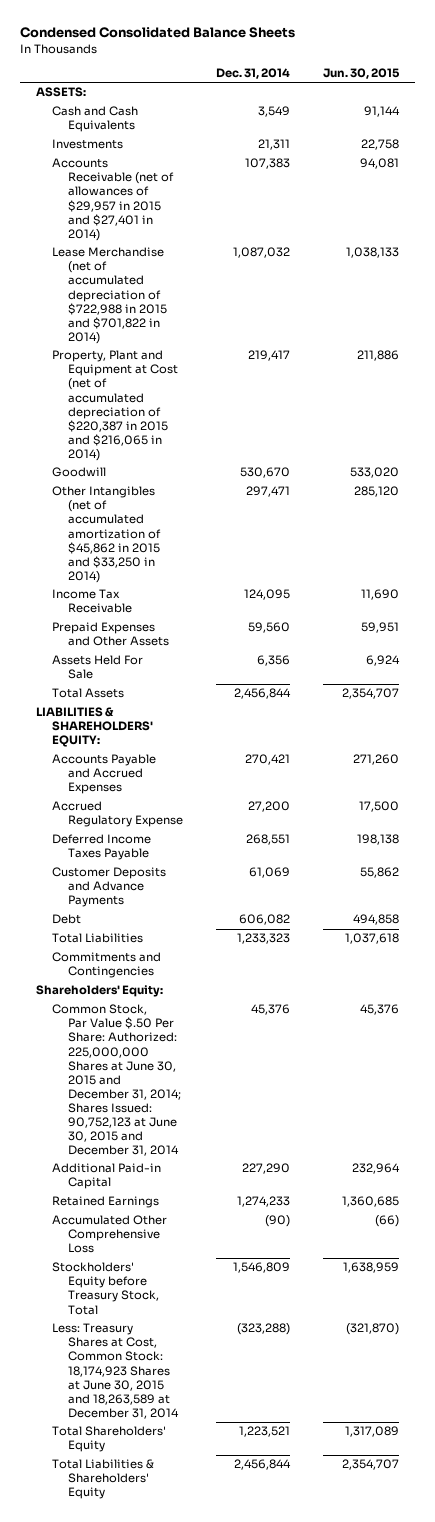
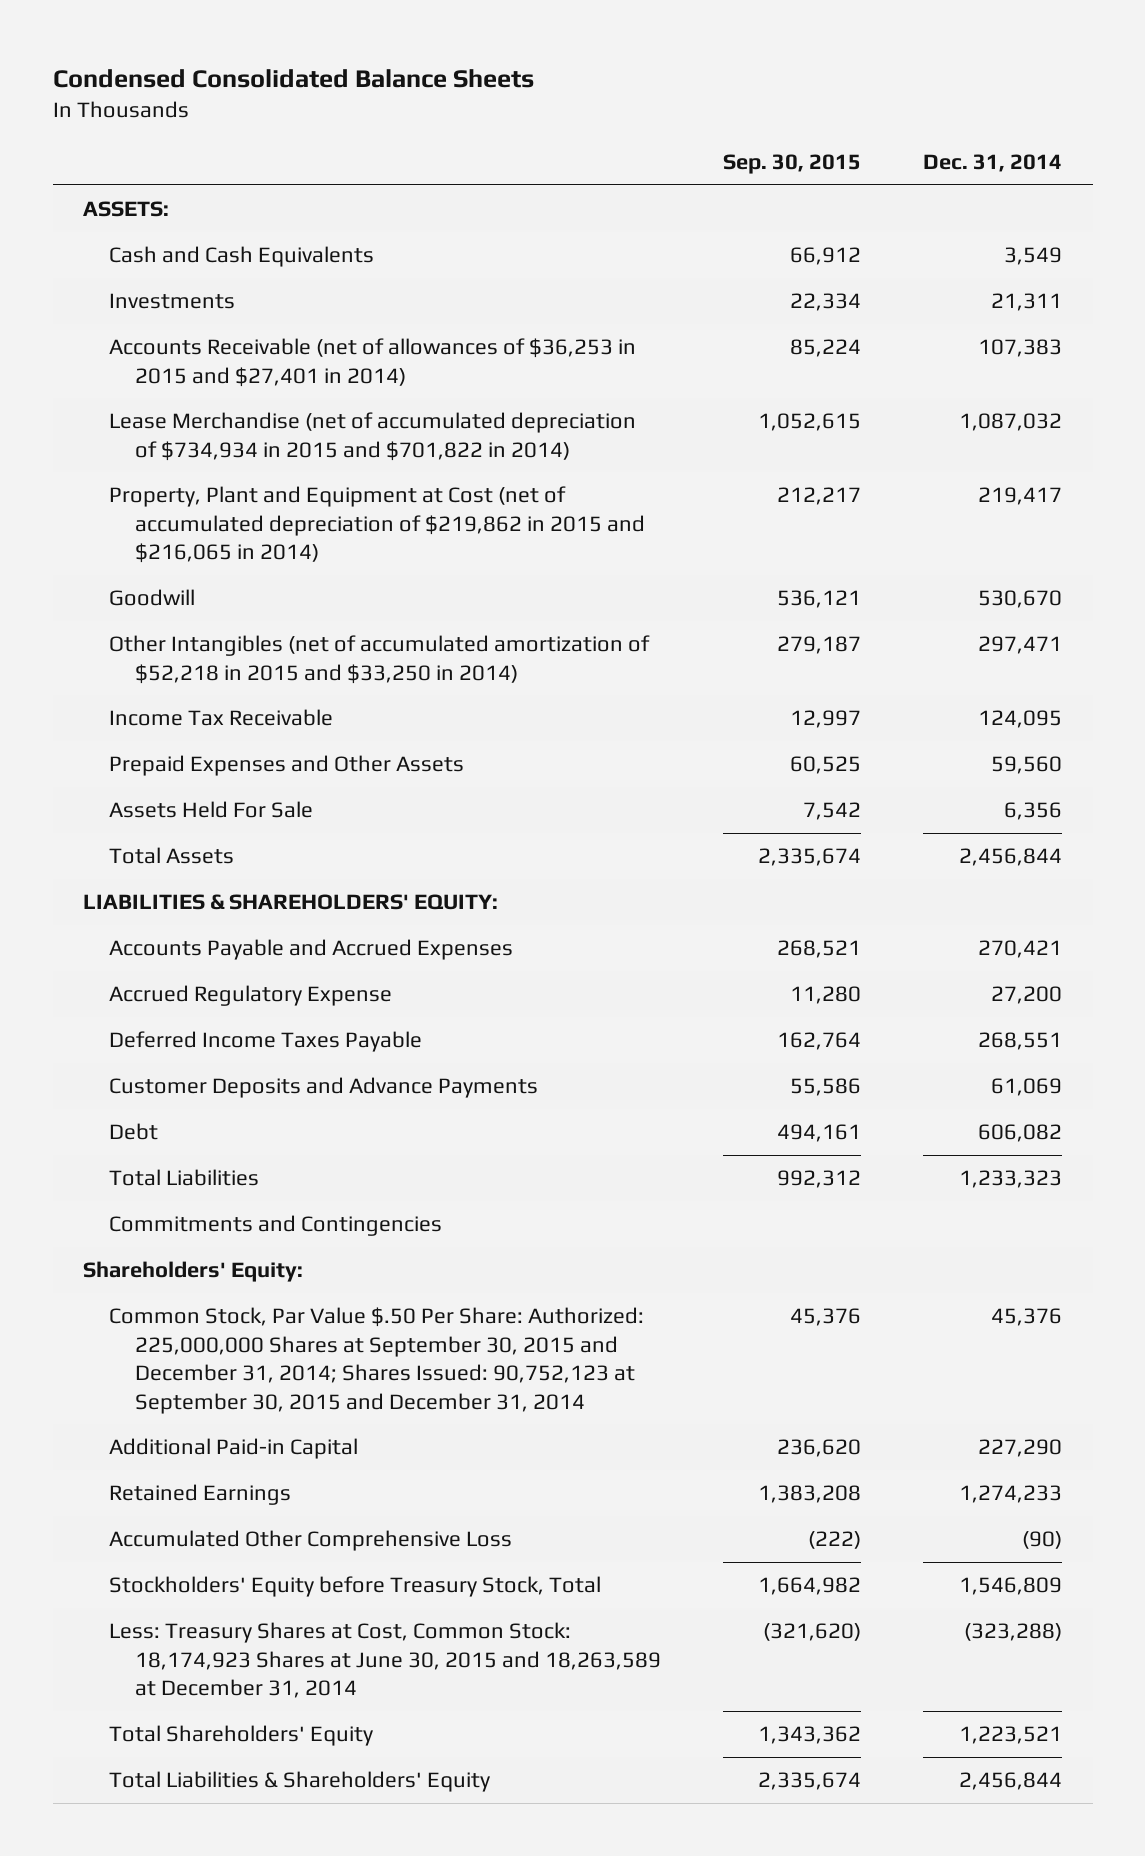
- | Dec. 31, 2014 | Jun. 30, 2015
+ | Sep. 30, 2015 | Dec. 31, 2014
- Accounts Receivable (net of allowances of $29,957 in 2015 and $27,401 in 2014) | 107,383 | 94,081
- Lease Merchandise (net of accumulated depreciation of $722,988 in 2015 and $701,822 in 2014) | 1,087,032 | 1,038,133
- Property, Plant and Equipment at Cost (net of accumulated depreciation of $220,387 in 2015 and $216,065 in 2014) | 219,417 | 211,886
+ Accounts Receivable (net of allowances of $36,253 in 2015 and $27,401 in 2014) | 85,224 | 107,383
+ Lease Merchandise (net of accumulated depreciation of $734,934 in 2015 and $701,822 in 2014) | 1,052,615 | 1,087,032
+ Property, Plant and Equipment at Cost (net of accumulated depreciation of $219,862 in 2015 and $216,065 in 2014) | 212,217 | 219,417
- Other Intangibles (net of accumulated amortization of $45,862 in 2015 and $33,250 in 2014) | 297,471 | 285,120
+ Other Intangibles (net of accumulated amortization of $52,218 in 2015 and $33,250 in 2014) | 279,187 | 297,471
- Common Stock, Par Value $.50 Per Share: Authorized: 225,000,000 Shares at June 30, 2015 and December 31, 2014; Shares Issued: 90,752,123 at June 30, 2015 and December 31, 2014 | 45,376 | 45,376
+ Common Stock, Par Value $.50 Per Share: Authorized: 225,000,000 Shares at September 30, 2015 and December 31, 2014; Shares Issued: 90,752,123 at September 30, 2015 and December 31, 2014 | 45,376 | 45,376

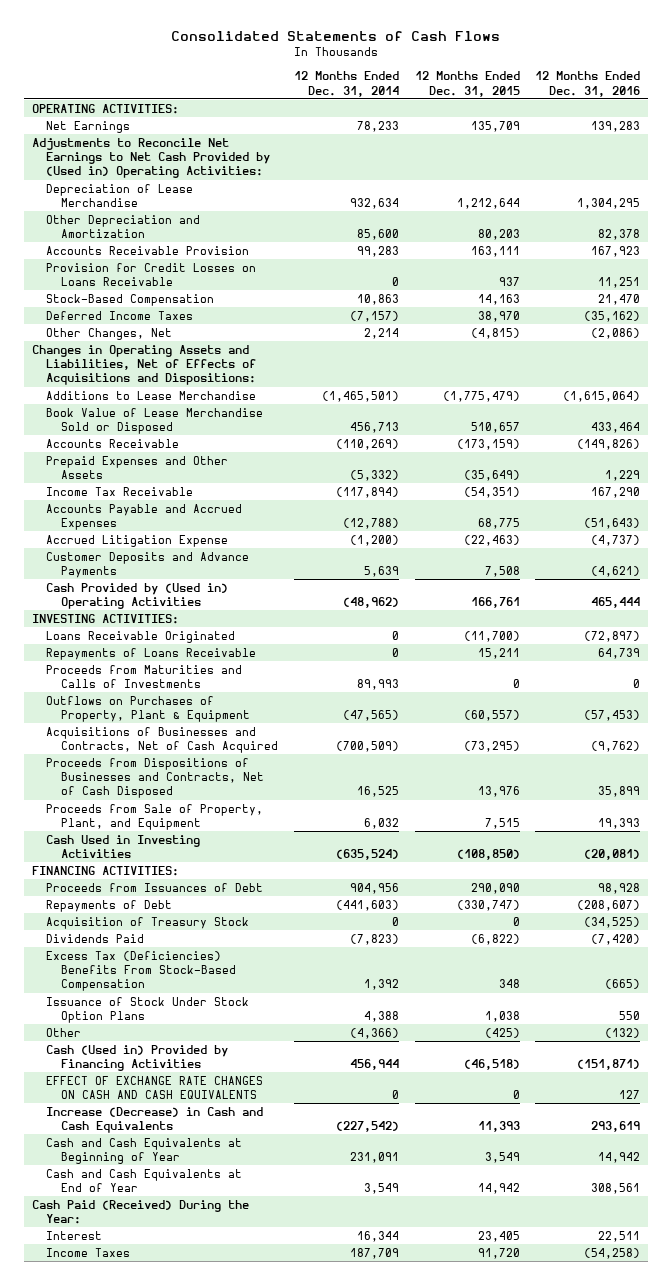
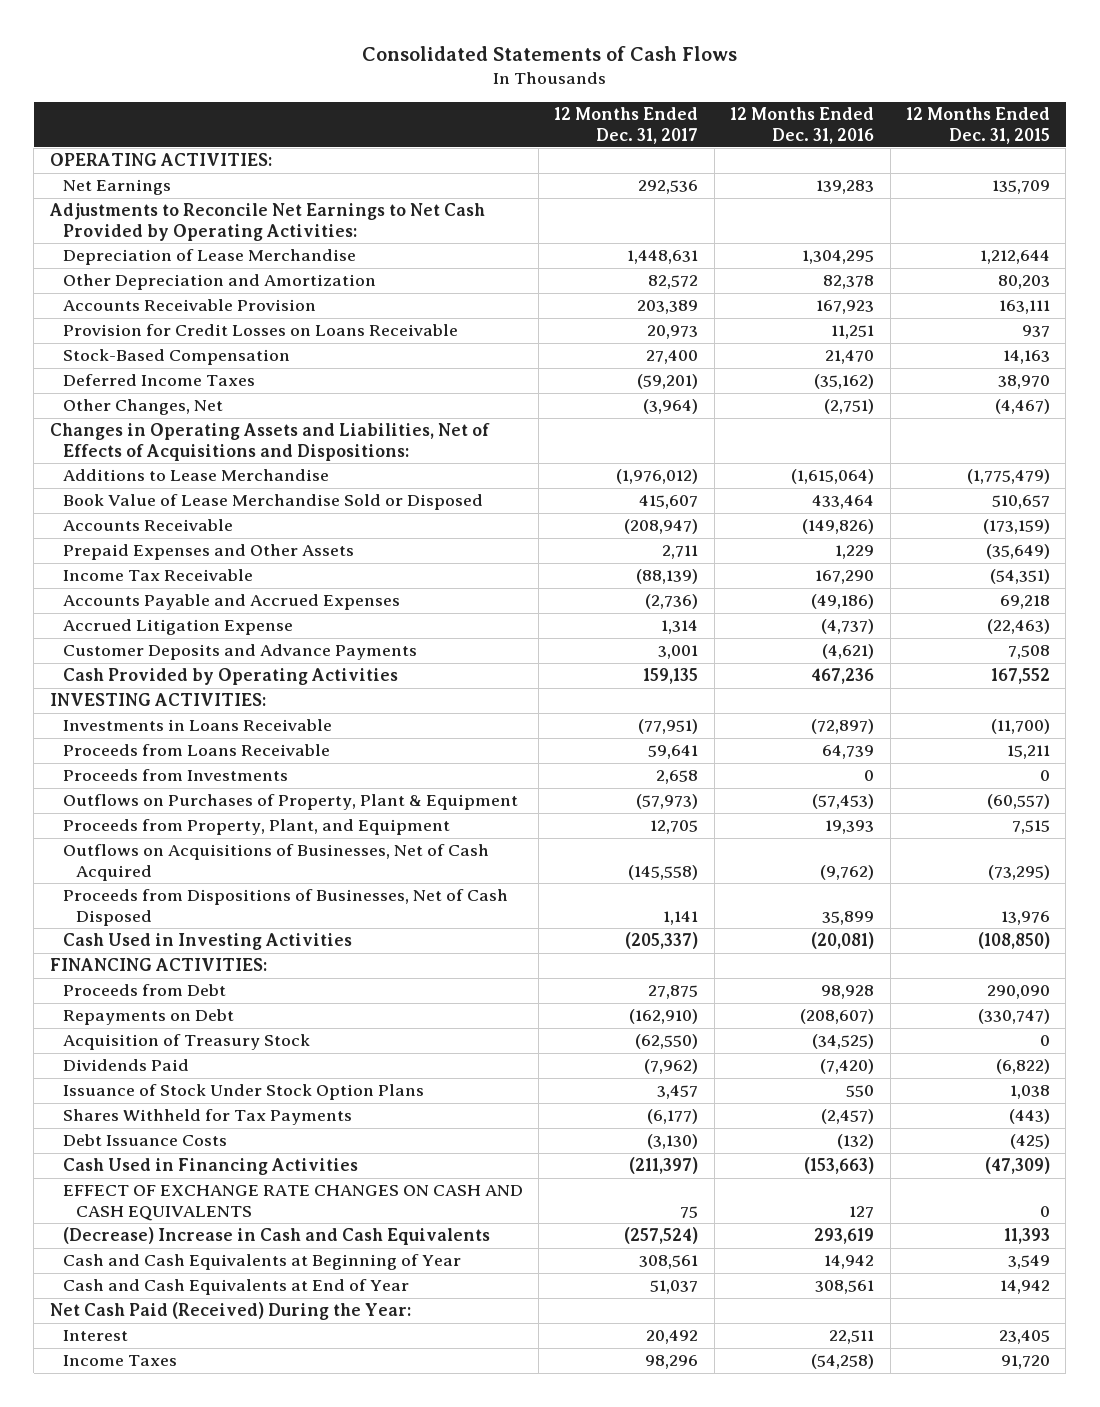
- | 12 Months Ended Dec. 31, 2014 | 12 Months Ended Dec. 31, 2015 | 12 Months Ended Dec. 31, 2016
+ | 12 Months Ended Dec. 31, 2017 | 12 Months Ended Dec. 31, 2016 | 12 Months Ended Dec. 31, 2015
- Adjustments to Reconcile Net Earnings to Net Cash Provided by (Used in) Operating Activities:
+ Adjustments to Reconcile Net Earnings to Net Cash Provided by Operating Activities:
- Other Changes, Net | 2,214 | (4,815) | (2,086)
+ Other Changes, Net | (3,964) | (2,751) | (4,467)
- Accounts Payable and Accrued Expenses | (12,788) | 68,775 | (51,643)
+ Accounts Payable and Accrued Expenses | (2,736) | (49,186) | 69,218
- Cash Provided by (Used in) Operating Activities | (48,962) | 166,761 | 465,444
+ Cash Provided by Operating Activities | 159,135 | 467,236 | 167,552
- Loans Receivable Originated | 0 | (11,700) | (72,897)
- Repayments of Loans Receivable | 0 | 15,211 | 64,739
- Proceeds from Maturities and Calls of Investments | 89,993 | 0 | 0
+ Investments in Loans Receivable | (77,951) | (72,897) | (11,700)
+ Proceeds from Loans Receivable | 59,641 | 64,739 | 15,211
+ Proceeds from Investments | 2,658 | 0 | 0
- Acquisitions of Businesses and Contracts, Net of Cash Acquired | (700,509) | (73,295) | (9,762)
- Proceeds from Dispositions of Businesses and Contracts, Net of Cash Disposed | 16,525 | 13,976 | 35,899
- Proceeds from Sale of Property, Plant, and Equipment | 6,032 | 7,515 | 19,393
+ Proceeds from Property, Plant, and Equipment | 12,705 | 19,393 | 7,515
+ Outflows on Acquisitions of Businesses, Net of Cash Acquired | (145,558) | (9,762) | (73,295)
+ Proceeds from Dispositions of Businesses, Net of Cash Disposed | 1,141 | 35,899 | 13,976
- Proceeds from Issuances of Debt | 904,956 | 290,090 | 98,928
- Repayments of Debt | (441,603) | (330,747) | (208,607)
+ Proceeds from Debt | 27,875 | 98,928 | 290,090
+ Repayments on Debt | (162,910) | (208,607) | (330,747)
- Excess Tax (Deficiencies) Benefits From Stock-Based Compensation | 1,392 | 348 | (665)
- Other | (4,366) | (425) | (132)
- Cash (Used in) Provided by Financing Activities | 456,944 | (46,518) | (151,871)
+ Shares Withheld for Tax Payments | (6,177) | (2,457) | (443)
+ Debt Issuance Costs | (3,130) | (132) | (425)
+ Cash Used in Financing Activities | (211,397) | (153,663) | (47,309)
- Increase (Decrease) in Cash and Cash Equivalents | (227,542) | 11,393 | 293,619
+ (Decrease) Increase in Cash and Cash Equivalents | (257,524) | 293,619 | 11,393
- Cash Paid (Received) During the Year:
+ Net Cash Paid (Received) During the Year:

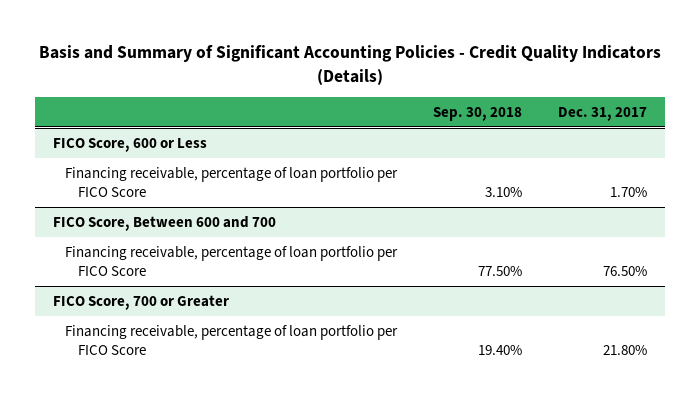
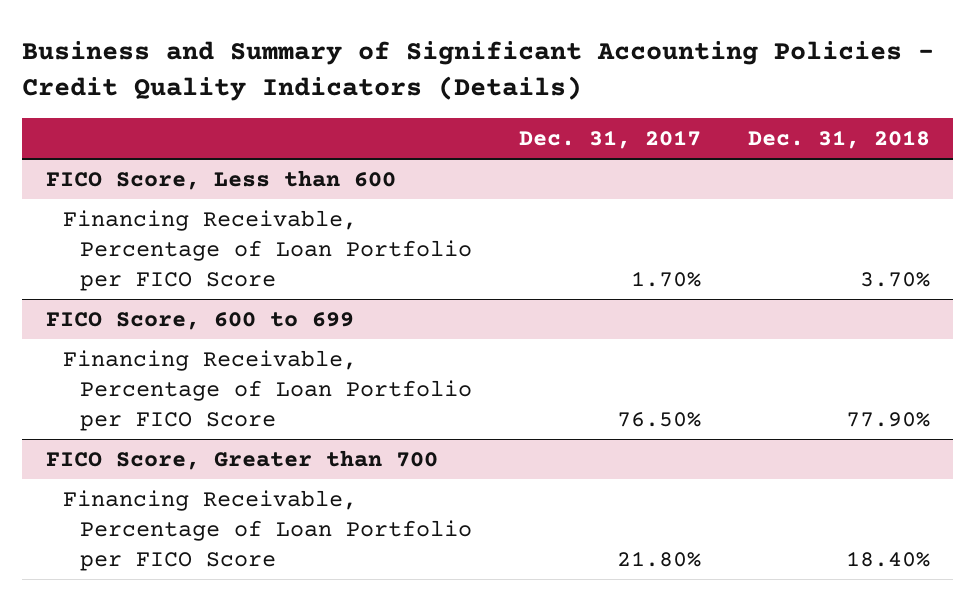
- Basis and Summary of Significant Accounting Policies - Credit Quality Indicators (Details)
+ Business and Summary of Significant Accounting Policies - Credit Quality Indicators (Details)
- | Sep. 30, 2018 | Dec. 31, 2017
+ | Dec. 31, 2017 | Dec. 31, 2018
- FICO Score, 600 or Less
- Financing receivable, percentage of loan portfolio per FICO Score | 3.10% | 1.70%
- FICO Score, Between 600 and 700
- Financing receivable, percentage of loan portfolio per FICO Score | 77.50% | 76.50%
- FICO Score, 700 or Greater
- Financing receivable, percentage of loan portfolio per FICO Score | 19.40% | 21.80%
+ FICO Score, Less than 600
+ Financing Receivable, Percentage of Loan Portfolio per FICO Score | 1.70% | 3.70%
+ FICO Score, 600 to 699
+ Financing Receivable, Percentage of Loan Portfolio per FICO Score | 76.50% | 77.90%
+ FICO Score, Greater than 700
+ Financing Receivable, Percentage of Loan Portfolio per FICO Score | 21.80% | 18.40%

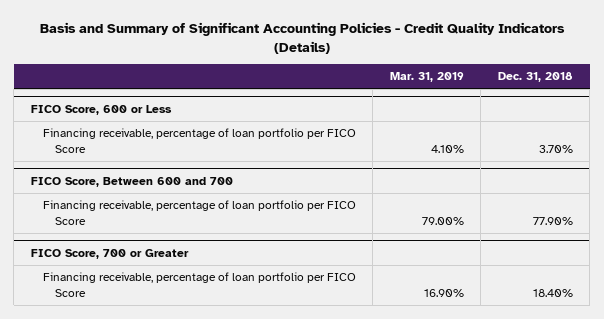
- Business and Summary of Significant Accounting Policies - Credit Quality Indicators (Details)
+ Basis and Summary of Significant Accounting Policies - Credit Quality Indicators (Details)
- | Dec. 31, 2017 | Dec. 31, 2018
+ | Mar. 31, 2019 | Dec. 31, 2018
- FICO Score, Less than 600
- Financing Receivable, Percentage of Loan Portfolio per FICO Score | 1.70% | 3.70%
- FICO Score, 600 to 699
- Financing Receivable, Percentage of Loan Portfolio per FICO Score | 76.50% | 77.90%
- FICO Score, Greater than 700
- Financing Receivable, Percentage of Loan Portfolio per FICO Score | 21.80% | 18.40%
+ FICO Score, 600 or Less
+ Financing receivable, percentage of loan portfolio per FICO Score | 4.10% | 3.70%
+ FICO Score, Between 600 and 700
+ Financing receivable, percentage of loan portfolio per FICO Score | 79.00% | 77.90%
+ FICO Score, 700 or Greater
+ Financing receivable, percentage of loan portfolio per FICO Score | 16.90% | 18.40%

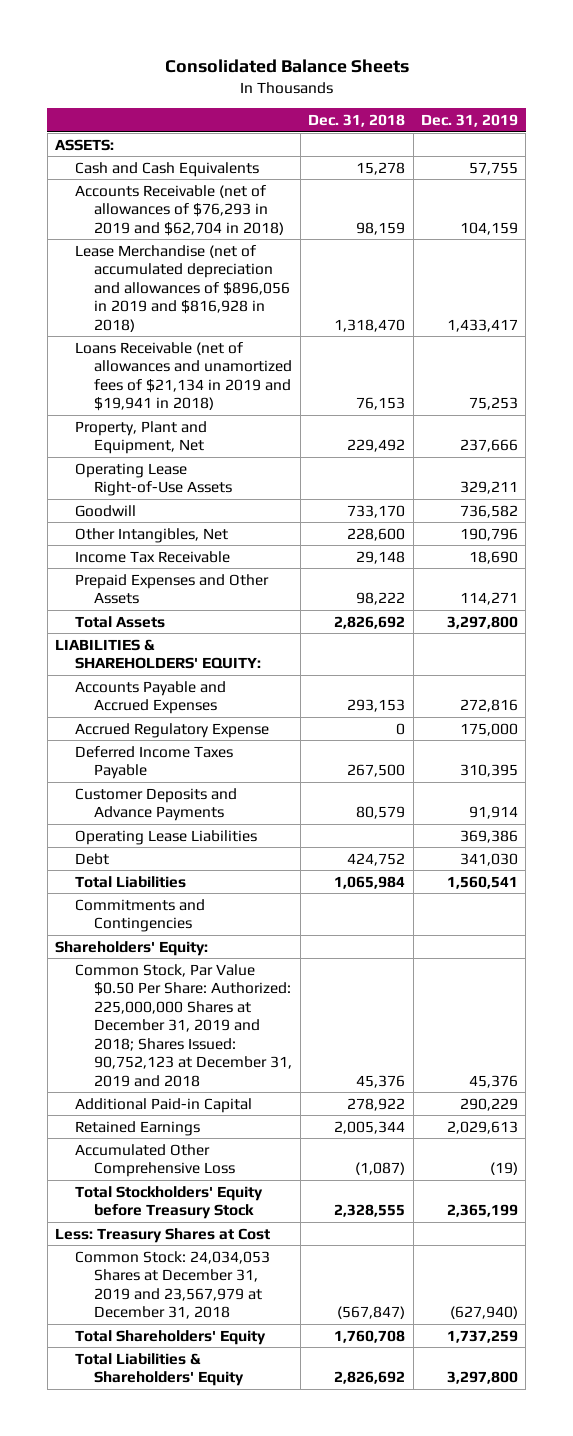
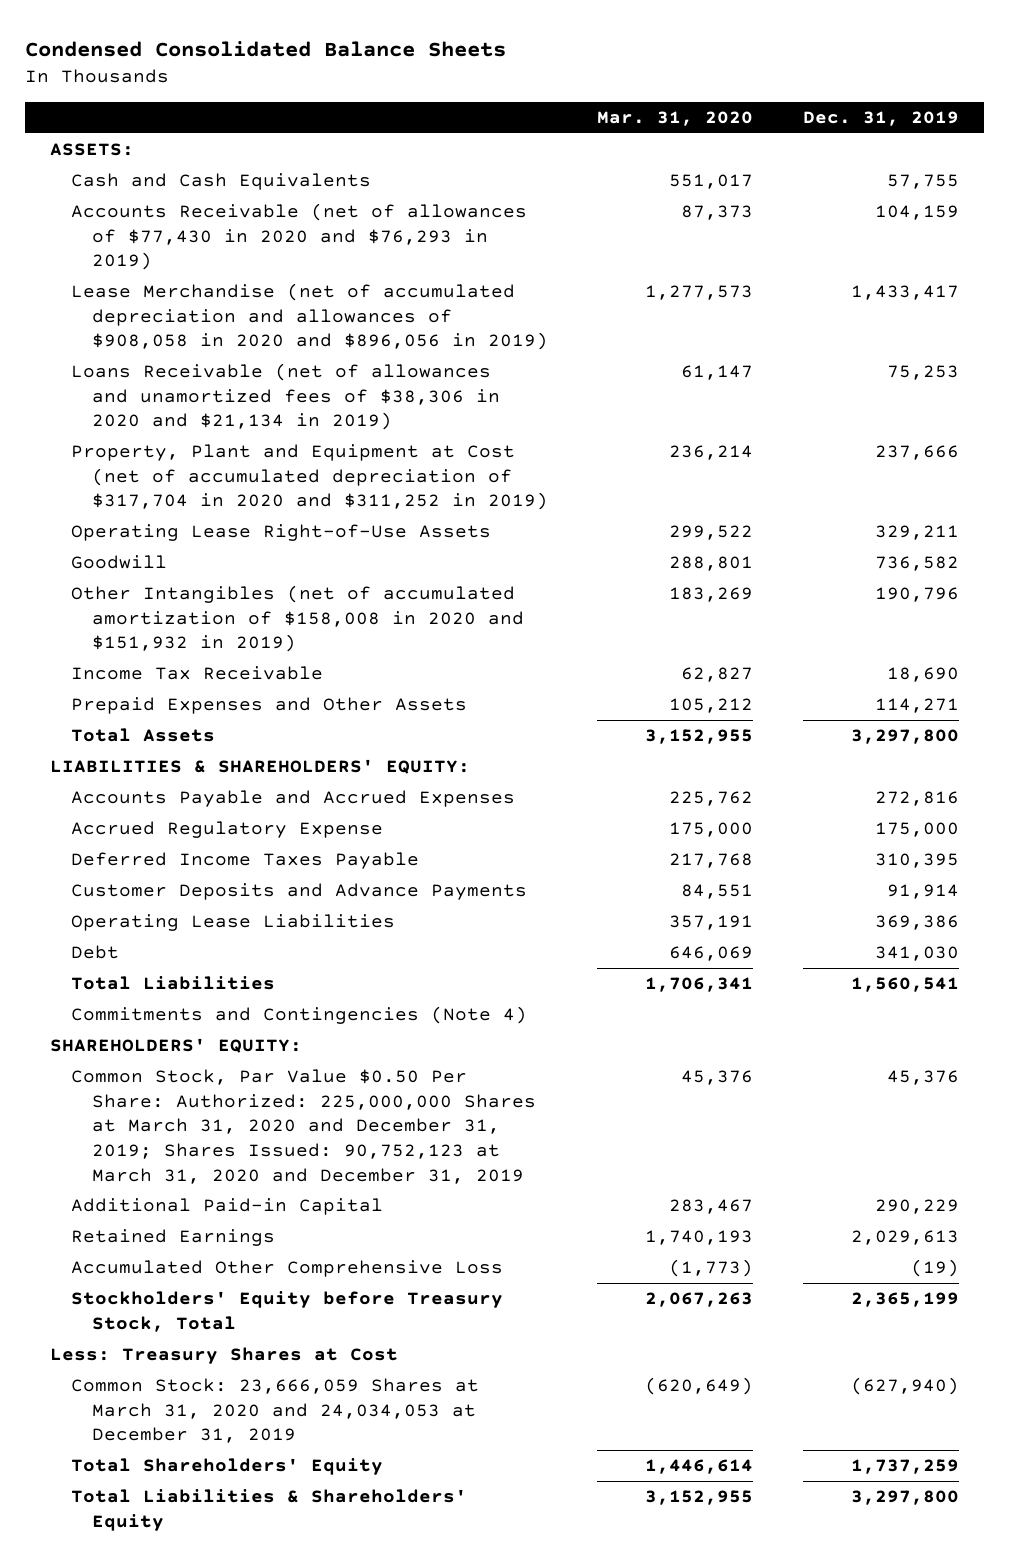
- Consolidated Balance Sheets
+ Condensed Consolidated Balance Sheets
- | Dec. 31, 2018 | Dec. 31, 2019
+ | Mar. 31, 2020 | Dec. 31, 2019
- Accounts Receivable (net of allowances of $76,293 in 2019 and $62,704 in 2018) | 98,159 | 104,159
- Lease Merchandise (net of accumulated depreciation and allowances of $896,056 in 2019 and $816,928 in 2018) | 1,318,470 | 1,433,417
- Loans Receivable (net of allowances and unamortized fees of $21,134 in 2019 and $19,941 in 2018) | 76,153 | 75,253
- Property, Plant and Equipment, Net | 229,492 | 237,666
+ Accounts Receivable (net of allowances of $77,430 in 2020 and $76,293 in 2019) | 87,373 | 104,159
+ Lease Merchandise (net of accumulated depreciation and allowances of $908,058 in 2020 and $896,056 in 2019) | 1,277,573 | 1,433,417
+ Loans Receivable (net of allowances and unamortized fees of $38,306 in 2020 and $21,134 in 2019) | 61,147 | 75,253
+ Property, Plant and Equipment at Cost (net of accumulated depreciation of $317,704 in 2020 and $311,252 in 2019) | 236,214 | 237,666
- Other Intangibles, Net | 228,600 | 190,796
+ Other Intangibles (net of accumulated amortization of $158,008 in 2020 and $151,932 in 2019) | 183,269 | 190,796
- Commitments and Contingencies
- Shareholders' Equity:
- Common Stock, Par Value $0.50 Per Share: Authorized: 225,000,000 Shares at December 31, 2019 and 2018; Shares Issued: 90,752,123 at December 31, 2019 and 2018 | 45,376 | 45,376
+ Commitments and Contingencies (Note 4)
+ SHAREHOLDERS' EQUITY:
+ Common Stock, Par Value $0.50 Per Share: Authorized: 225,000,000 Shares at March 31, 2020 and December 31, 2019; Shares Issued: 90,752,123 at March 31, 2020 and December 31, 2019 | 45,376 | 45,376
- Total Stockholders' Equity before Treasury Stock | 2,328,555 | 2,365,199
+ Stockholders' Equity before Treasury Stock, Total | 2,067,263 | 2,365,199
- Common Stock: 24,034,053 Shares at December 31, 2019 and 23,567,979 at December 31, 2018 | (567,847) | (627,940)
+ Common Stock: 23,666,059 Shares at March 31, 2020 and 24,034,053 at December 31, 2019 | (620,649) | (627,940)

